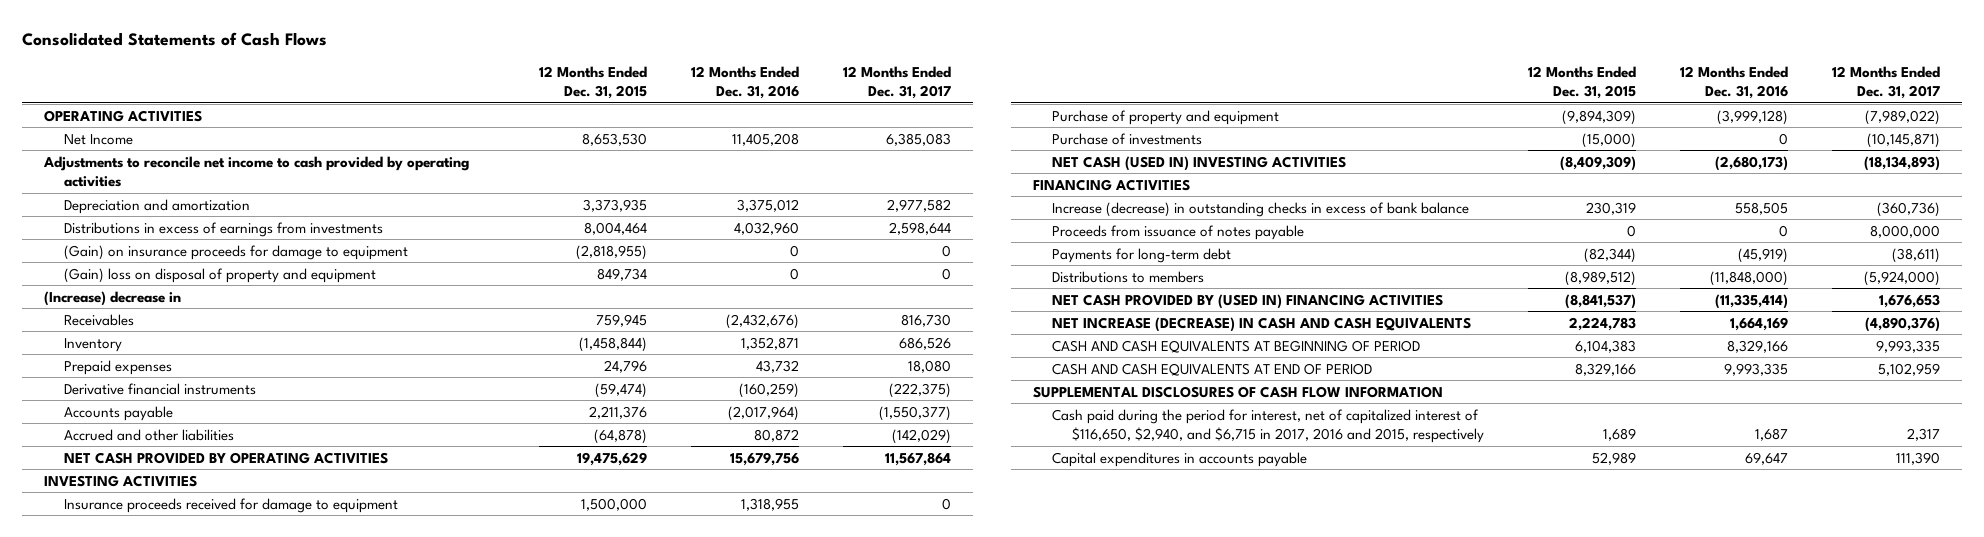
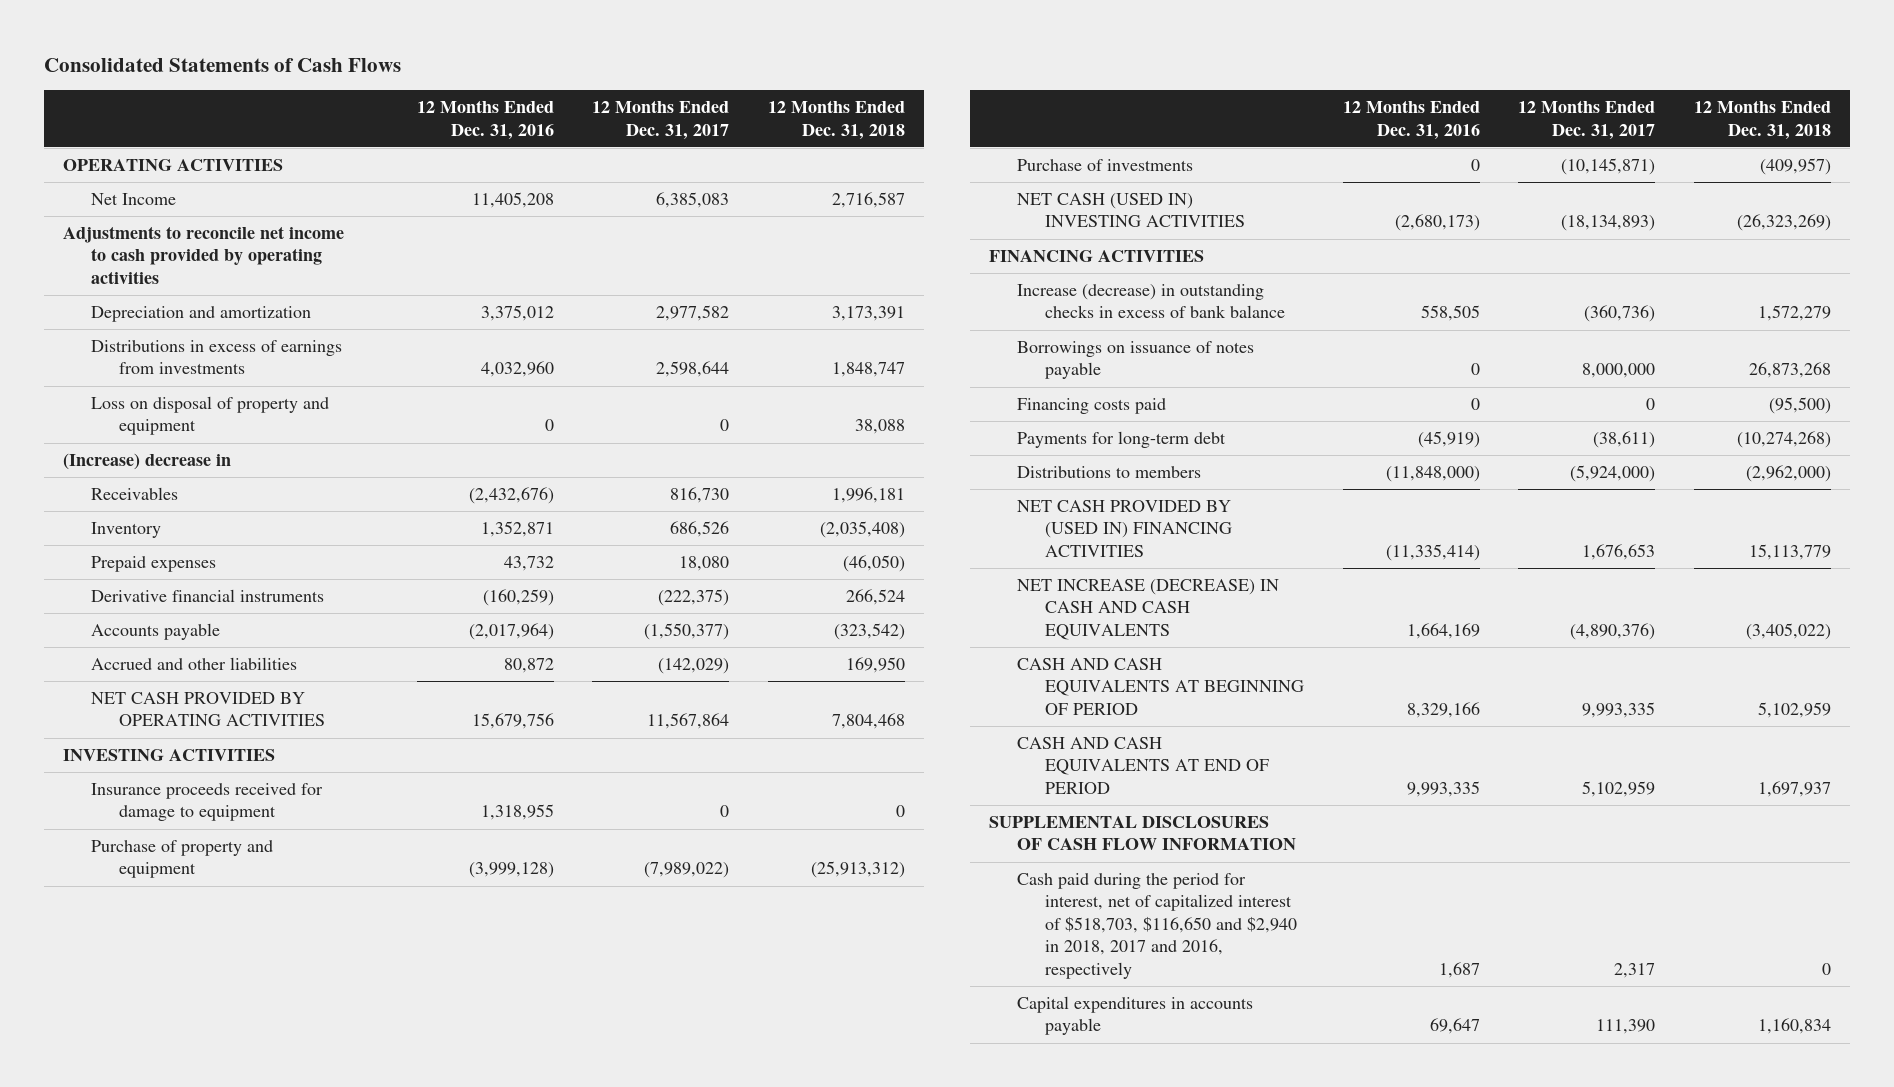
- | 12 Months Ended Dec. 31, 2015 | 12 Months Ended Dec. 31, 2016 | 12 Months Ended Dec. 31, 2017
+ | 12 Months Ended Dec. 31, 2016 | 12 Months Ended Dec. 31, 2017 | 12 Months Ended Dec. 31, 2018
- (Gain) on insurance proceeds for damage to equipment | (2,818,955) | 0 | 0
- (Gain) loss on disposal of property and equipment | 849,734 | 0 | 0
+ Loss on disposal of property and equipment | 0 | 0 | 38,088
- Proceeds from issuance of notes payable | 0 | 0 | 8,000,000
+ Borrowings on issuance of notes payable | 0 | 8,000,000 | 26,873,268
+ Financing costs paid | 0 | 0 | (95,500)
- Cash paid during the period for interest, net of capitalized interest of $116,650, $2,940, and $6,715 in 2017, 2016 and 2015, respectively | 1,689 | 1,687 | 2,317
+ Cash paid during the period for interest, net of capitalized interest of $518,703, $116,650 and $2,940 in 2018, 2017 and 2016, respectively | 1,687 | 2,317 | 0

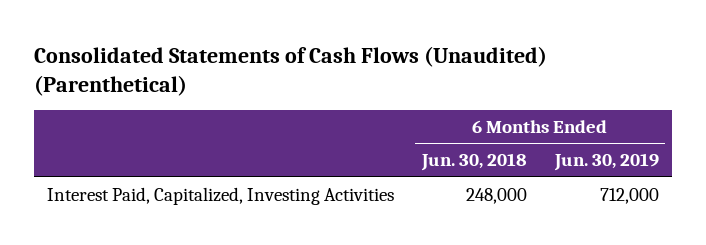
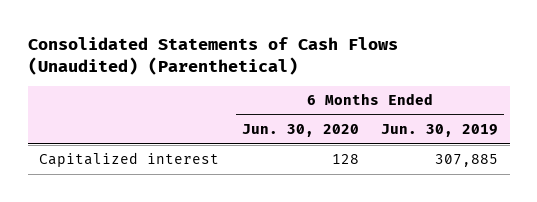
- | 6 Months Ended Jun. 30, 2018 | 6 Months Ended Jun. 30, 2019
+ | 6 Months Ended Jun. 30, 2020 | 6 Months Ended Jun. 30, 2019
- Interest Paid, Capitalized, Investing Activities | 248,000 | 712,000
+ Capitalized interest | 128 | 307,885

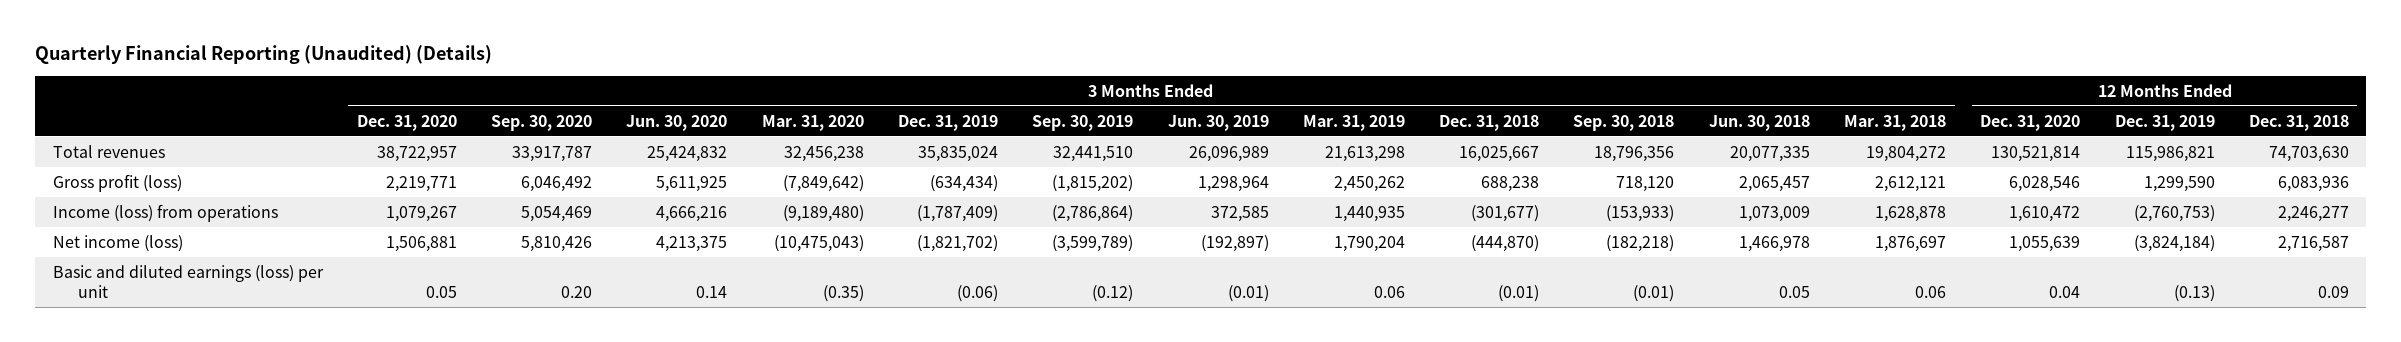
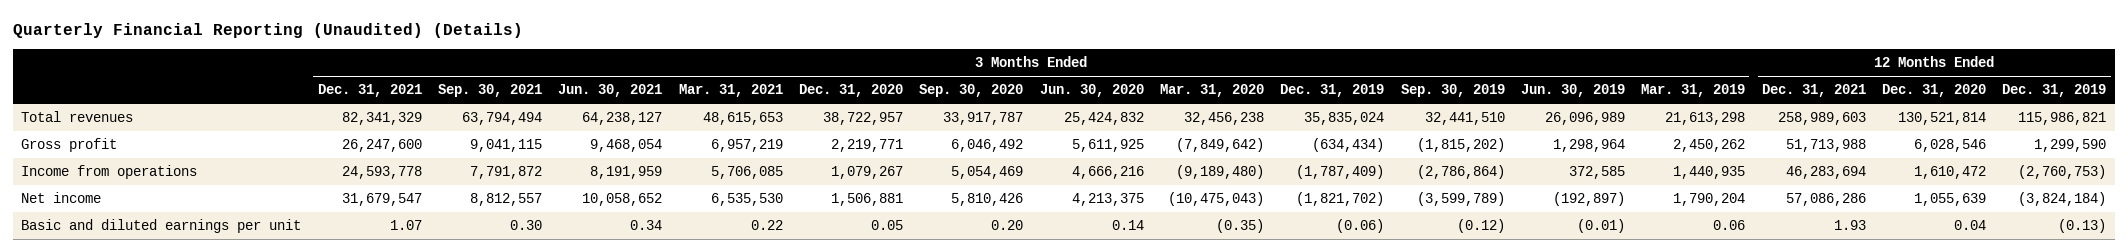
- | 3 Months Ended Dec. 31, 2020 | 3 Months Ended Sep. 30, 2020 | 3 Months Ended Jun. 30, 2020 | 3 Months Ended Mar. 31, 2020 | 3 Months Ended Dec. 31, 2019 | 3 Months Ended Sep. 30, 2019 | 3 Months Ended Jun. 30, 2019 | 3 Months Ended Mar. 31, 2019 | 3 Months Ended Dec. 31, 2018 | 3 Months Ended Sep. 30, 2018 | 3 Months Ended Jun. 30, 2018 | 3 Months Ended Mar. 31, 2018 | 12 Months Ended Dec. 31, 2020 | 12 Months Ended Dec. 31, 2019 | 12 Months Ended Dec. 31, 2018
+ | 3 Months Ended Dec. 31, 2021 | 3 Months Ended Sep. 30, 2021 | 3 Months Ended Jun. 30, 2021 | 3 Months Ended Mar. 31, 2021 | 3 Months Ended Dec. 31, 2020 | 3 Months Ended Sep. 30, 2020 | 3 Months Ended Jun. 30, 2020 | 3 Months Ended Mar. 31, 2020 | 3 Months Ended Dec. 31, 2019 | 3 Months Ended Sep. 30, 2019 | 3 Months Ended Jun. 30, 2019 | 3 Months Ended Mar. 31, 2019 | 12 Months Ended Dec. 31, 2021 | 12 Months Ended Dec. 31, 2020 | 12 Months Ended Dec. 31, 2019
- Gross profit (loss) | 2,219,771 | 6,046,492 | 5,611,925 | (7,849,642) | (634,434) | (1,815,202) | 1,298,964 | 2,450,262 | 688,238 | 718,120 | 2,065,457 | 2,612,121 | 6,028,546 | 1,299,590 | 6,083,936
- Income (loss) from operations | 1,079,267 | 5,054,469 | 4,666,216 | (9,189,480) | (1,787,409) | (2,786,864) | 372,585 | 1,440,935 | (301,677) | (153,933) | 1,073,009 | 1,628,878 | 1,610,472 | (2,760,753) | 2,246,277
- Net income (loss) | 1,506,881 | 5,810,426 | 4,213,375 | (10,475,043) | (1,821,702) | (3,599,789) | (192,897) | 1,790,204 | (444,870) | (182,218) | 1,466,978 | 1,876,697 | 1,055,639 | (3,824,184) | 2,716,587
- Basic and diluted earnings (loss) per unit | 0.05 | 0.20 | 0.14 | (0.35) | (0.06) | (0.12) | (0.01) | 0.06 | (0.01) | (0.01) | 0.05 | 0.06 | 0.04 | (0.13) | 0.09
+ Gross profit | 26,247,600 | 9,041,115 | 9,468,054 | 6,957,219 | 2,219,771 | 6,046,492 | 5,611,925 | (7,849,642) | (634,434) | (1,815,202) | 1,298,964 | 2,450,262 | 51,713,988 | 6,028,546 | 1,299,590
+ Income from operations | 24,593,778 | 7,791,872 | 8,191,959 | 5,706,085 | 1,079,267 | 5,054,469 | 4,666,216 | (9,189,480) | (1,787,409) | (2,786,864) | 372,585 | 1,440,935 | 46,283,694 | 1,610,472 | (2,760,753)
+ Net income | 31,679,547 | 8,812,557 | 10,058,652 | 6,535,530 | 1,506,881 | 5,810,426 | 4,213,375 | (10,475,043) | (1,821,702) | (3,599,789) | (192,897) | 1,790,204 | 57,086,286 | 1,055,639 | (3,824,184)
+ Basic and diluted earnings per unit | 1.07 | 0.30 | 0.34 | 0.22 | 0.05 | 0.20 | 0.14 | (0.35) | (0.06) | (0.12) | (0.01) | 0.06 | 1.93 | 0.04 | (0.13)

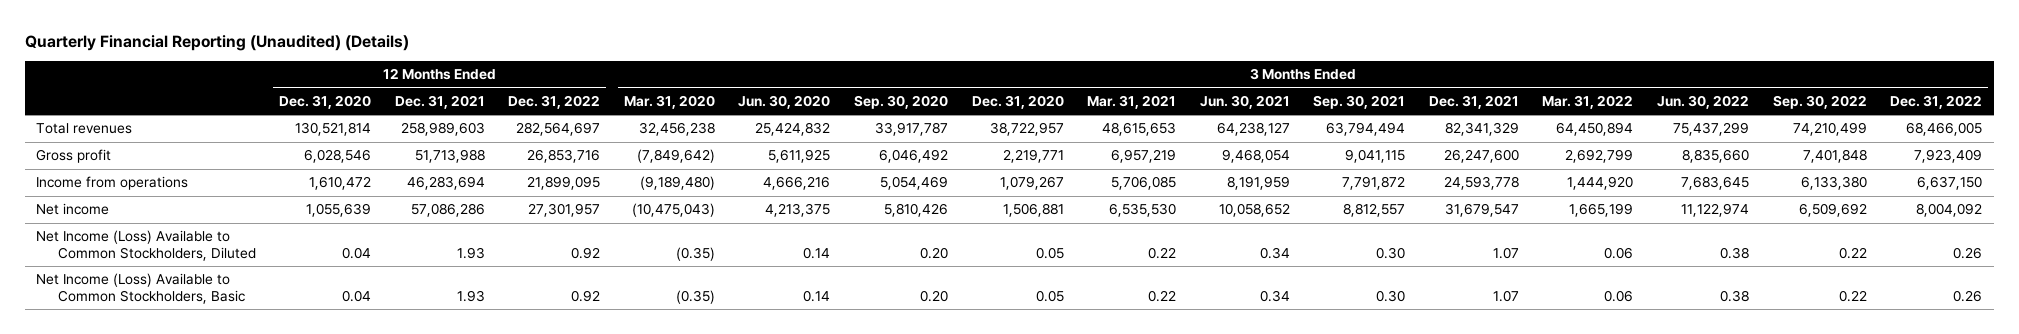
- | 3 Months Ended Dec. 31, 2021 | 3 Months Ended Sep. 30, 2021 | 3 Months Ended Jun. 30, 2021 | 3 Months Ended Mar. 31, 2021 | 3 Months Ended Dec. 31, 2020 | 3 Months Ended Sep. 30, 2020 | 3 Months Ended Jun. 30, 2020 | 3 Months Ended Mar. 31, 2020 | 3 Months Ended Dec. 31, 2019 | 3 Months Ended Sep. 30, 2019 | 3 Months Ended Jun. 30, 2019 | 3 Months Ended Mar. 31, 2019 | 12 Months Ended Dec. 31, 2021 | 12 Months Ended Dec. 31, 2020 | 12 Months Ended Dec. 31, 2019
+ | 12 Months Ended Dec. 31, 2020 | 12 Months Ended Dec. 31, 2021 | 12 Months Ended Dec. 31, 2022 | 3 Months Ended Mar. 31, 2020 | 3 Months Ended Jun. 30, 2020 | 3 Months Ended Sep. 30, 2020 | 3 Months Ended Dec. 31, 2020 | 3 Months Ended Mar. 31, 2021 | 3 Months Ended Jun. 30, 2021 | 3 Months Ended Sep. 30, 2021 | 3 Months Ended Dec. 31, 2021 | 3 Months Ended Mar. 31, 2022 | 3 Months Ended Jun. 30, 2022 | 3 Months Ended Sep. 30, 2022 | 3 Months Ended Dec. 31, 2022
- Basic and diluted earnings per unit | 1.07 | 0.30 | 0.34 | 0.22 | 0.05 | 0.20 | 0.14 | (0.35) | (0.06) | (0.12) | (0.01) | 0.06 | 1.93 | 0.04 | (0.13)
+ Net Income (Loss) Available to Common Stockholders, Diluted | 0.04 | 1.93 | 0.92 | (0.35) | 0.14 | 0.20 | 0.05 | 0.22 | 0.34 | 0.30 | 1.07 | 0.06 | 0.38 | 0.22 | 0.26
+ Net Income (Loss) Available to Common Stockholders, Basic | 0.04 | 1.93 | 0.92 | (0.35) | 0.14 | 0.20 | 0.05 | 0.22 | 0.34 | 0.30 | 1.07 | 0.06 | 0.38 | 0.22 | 0.26

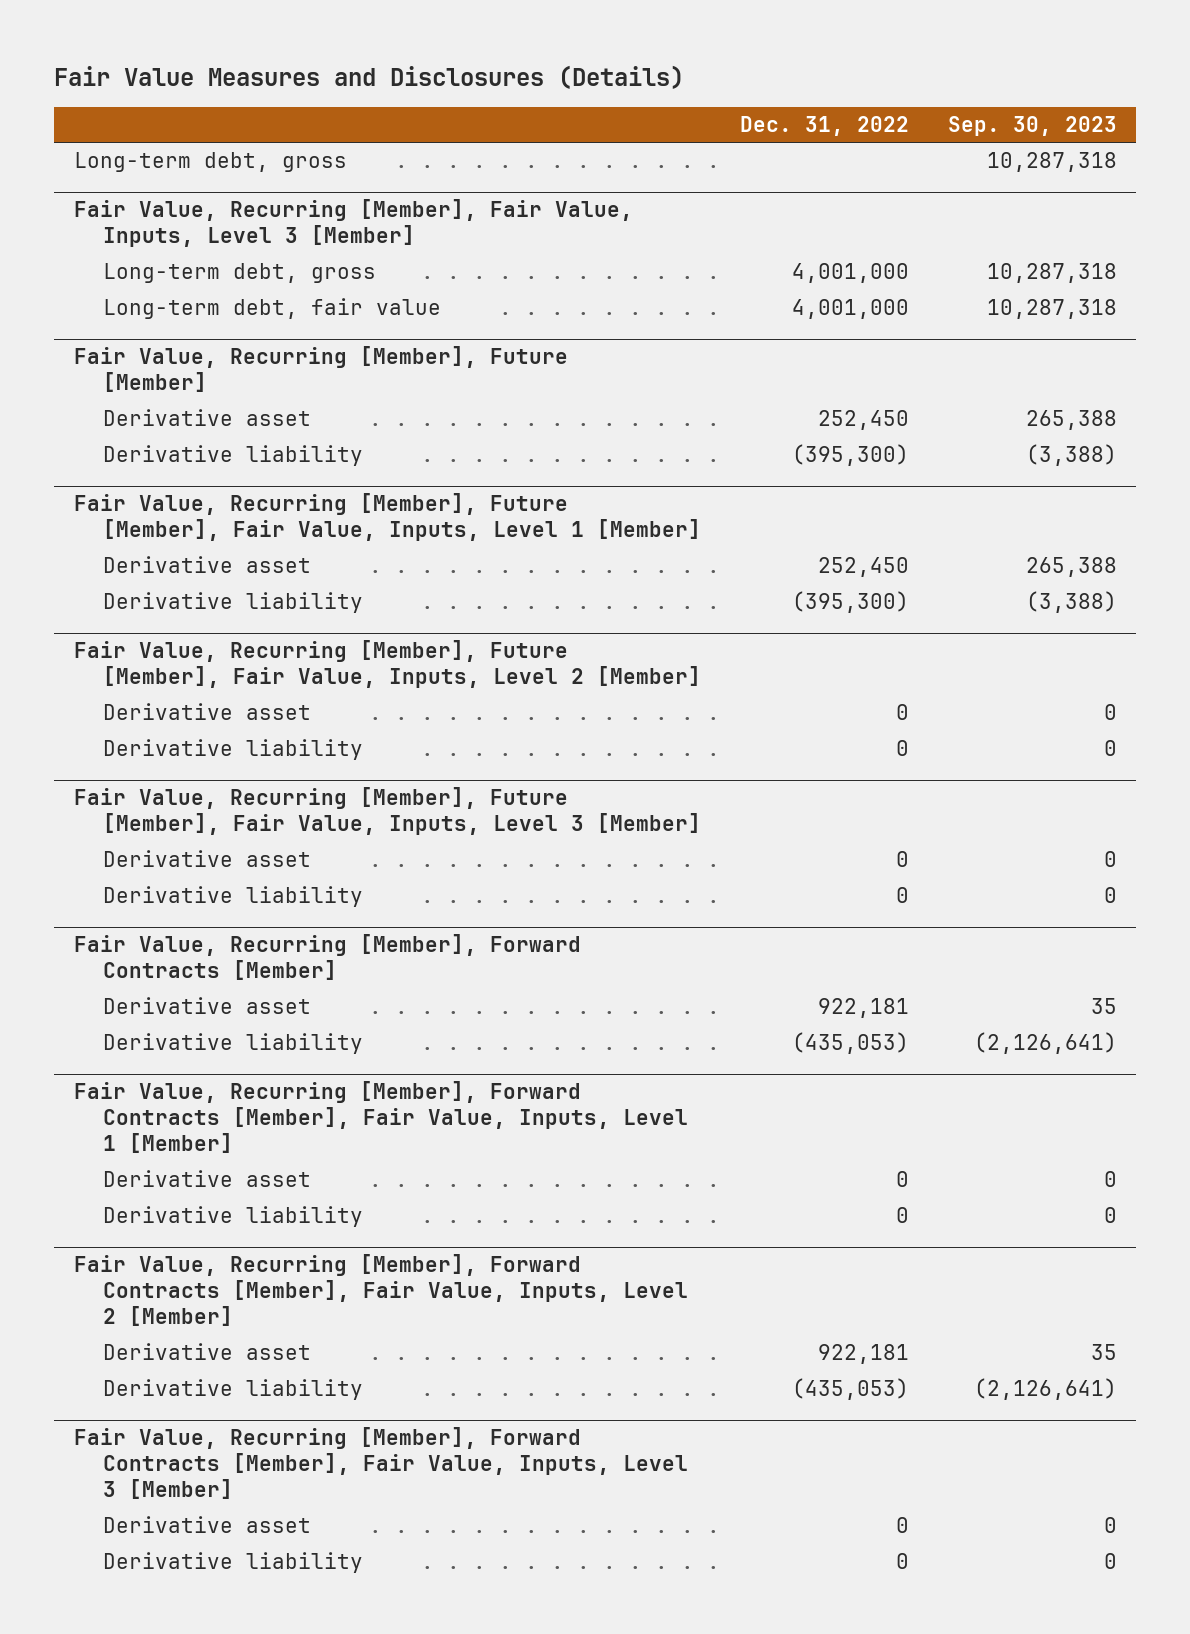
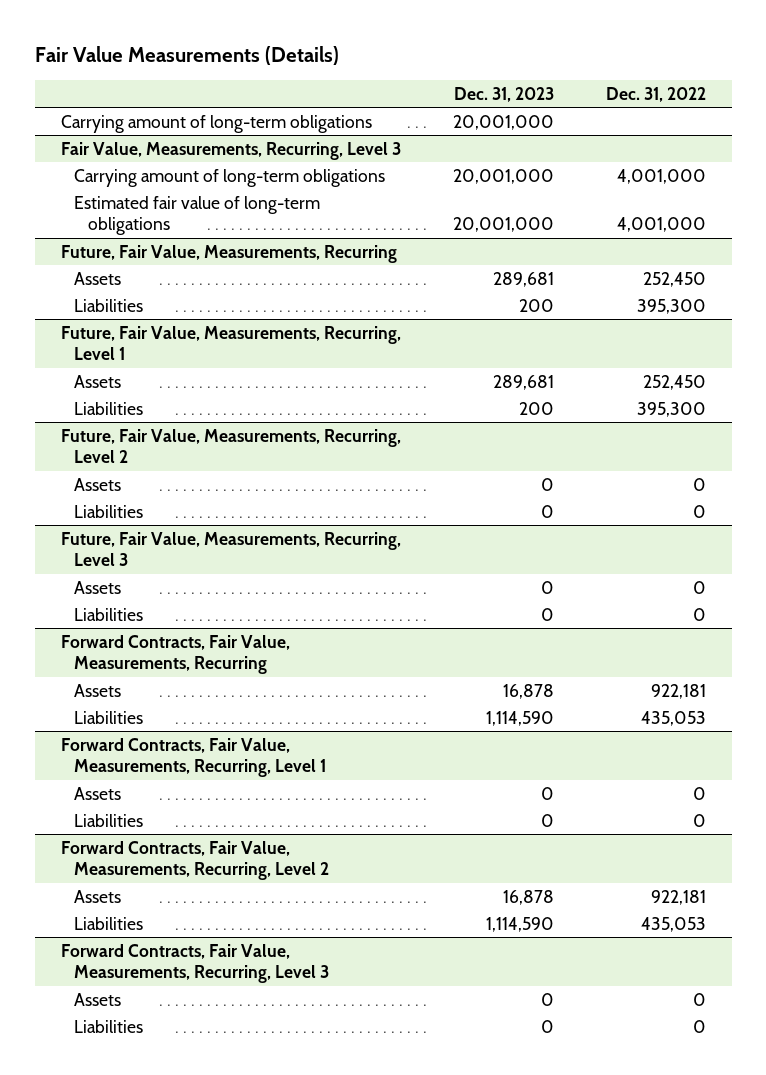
- Fair Value Measures and Disclosures (Details)
+ Fair Value Measurements (Details)
- | Dec. 31, 2022 | Sep. 30, 2023
+ | Dec. 31, 2023 | Dec. 31, 2022
- Long-term debt, gross | | 10,287,318
- Fair Value, Recurring [Member], Fair Value, Inputs, Level 3 [Member]
- Long-term debt, gross | 4,001,000 | 10,287,318
- Long-term debt, fair value | 4,001,000 | 10,287,318
- Fair Value, Recurring [Member], Future [Member]
- Derivative asset | 252,450 | 265,388
- Derivative liability | (395,300) | (3,388)
- Fair Value, Recurring [Member], Future [Member], Fair Value, Inputs, Level 1 [Member]
- Derivative asset | 252,450 | 265,388
- Derivative liability | (395,300) | (3,388)
- Fair Value, Recurring [Member], Future [Member], Fair Value, Inputs, Level 2 [Member]
- Derivative asset | 0 | 0
- Derivative liability | 0 | 0
- Fair Value, Recurring [Member], Future [Member], Fair Value, Inputs, Level 3 [Member]
- Derivative asset | 0 | 0
- Derivative liability | 0 | 0
- Fair Value, Recurring [Member], Forward Contracts [Member]
- Derivative asset | 922,181 | 35
- Derivative liability | (435,053) | (2,126,641)
- Fair Value, Recurring [Member], Forward Contracts [Member], Fair Value, Inputs, Level 1 [Member]
- Derivative asset | 0 | 0
- Derivative liability | 0 | 0
- Fair Value, Recurring [Member], Forward Contracts [Member], Fair Value, Inputs, Level 2 [Member]
- Derivative asset | 922,181 | 35
- Derivative liability | (435,053) | (2,126,641)
- Fair Value, Recurring [Member], Forward Contracts [Member], Fair Value, Inputs, Level 3 [Member]
- Derivative asset | 0 | 0
- Derivative liability | 0 | 0
+ Carrying amount of long-term obligations | 20,001,000 |
+ Fair Value, Measurements, Recurring, Level 3
+ Carrying amount of long-term obligations | 20,001,000 | 4,001,000
+ Estimated fair value of long-term obligations | 20,001,000 | 4,001,000
+ Future, Fair Value, Measurements, Recurring
+ Assets | 289,681 | 252,450
+ Liabilities | 200 | 395,300
+ Future, Fair Value, Measurements, Recurring, Level 1
+ Assets | 289,681 | 252,450
+ Liabilities | 200 | 395,300
+ Future, Fair Value, Measurements, Recurring, Level 2
+ Assets | 0 | 0
+ Liabilities | 0 | 0
+ Future, Fair Value, Measurements, Recurring, Level 3
+ Assets | 0 | 0
+ Liabilities | 0 | 0
+ Forward Contracts, Fair Value, Measurements, Recurring
+ Assets | 16,878 | 922,181
+ Liabilities | 1,114,590 | 435,053
+ Forward Contracts, Fair Value, Measurements, Recurring, Level 1
+ Assets | 0 | 0
+ Liabilities | 0 | 0
+ Forward Contracts, Fair Value, Measurements, Recurring, Level 2
+ Assets | 16,878 | 922,181
+ Liabilities | 1,114,590 | 435,053
+ Forward Contracts, Fair Value, Measurements, Recurring, Level 3
+ Assets | 0 | 0
+ Liabilities | 0 | 0

